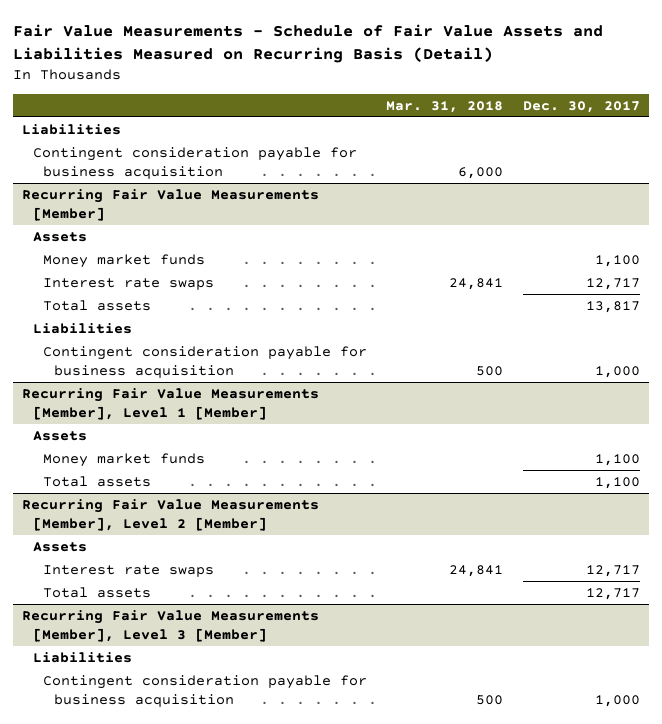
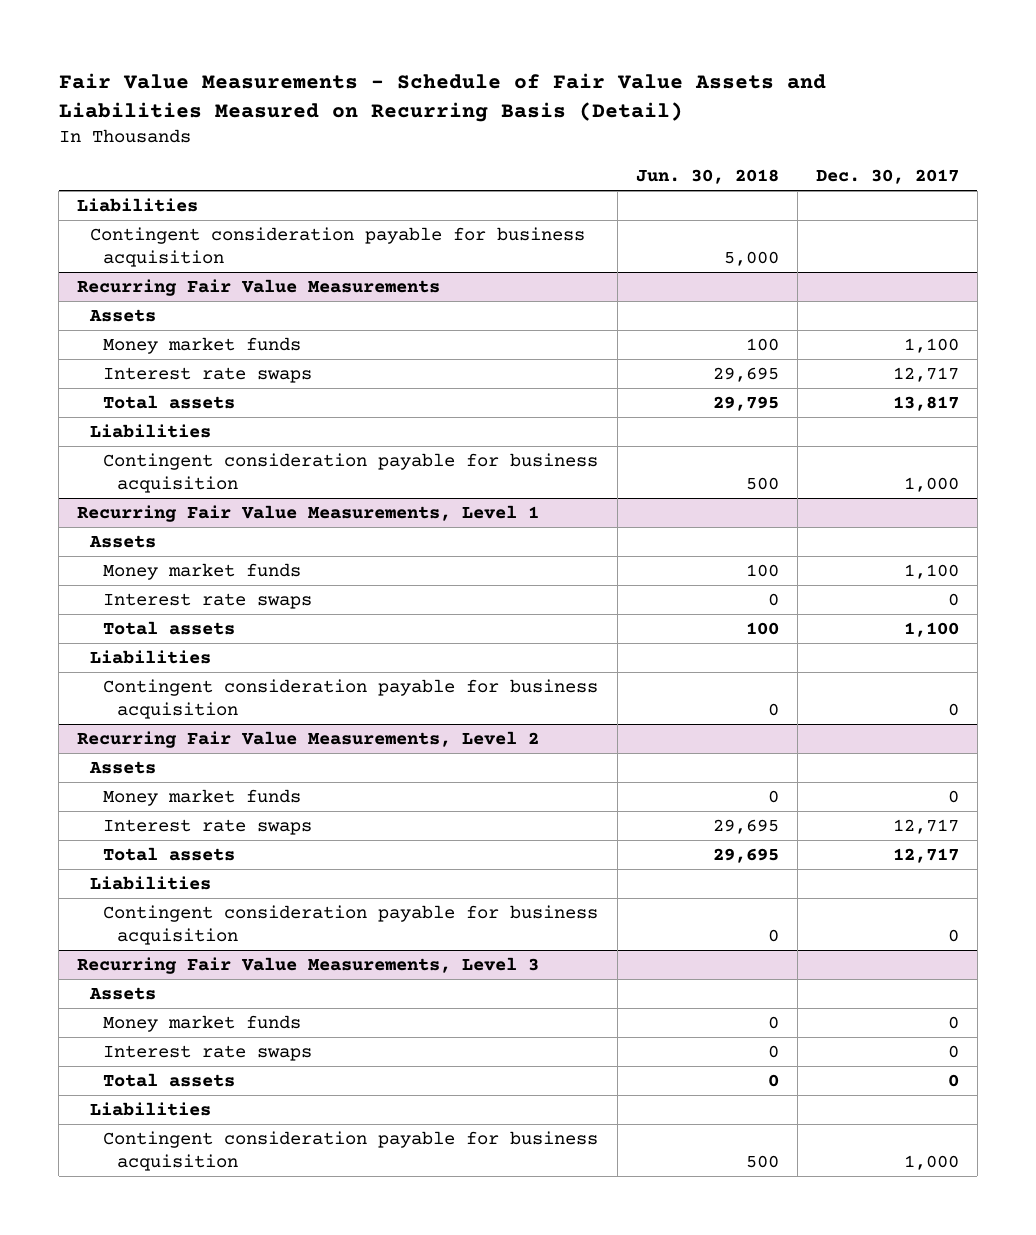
- | Mar. 31, 2018 | Dec. 30, 2017
+ | Jun. 30, 2018 | Dec. 30, 2017
- Recurring Fair Value Measurements [Member]
+ Recurring Fair Value Measurements
- Recurring Fair Value Measurements [Member], Level 1 [Member]
+ Recurring Fair Value Measurements, Level 1
+ Interest rate swaps | 0 | 0
- Recurring Fair Value Measurements [Member], Level 2 [Member]
+ Liabilities
+ Contingent consideration payable for business acquisition | 0 | 0
+ Recurring Fair Value Measurements, Level 2
+ Money market funds | 0 | 0
- Recurring Fair Value Measurements [Member], Level 3 [Member]
+ Contingent consideration payable for business acquisition | 0 | 0
+ Recurring Fair Value Measurements, Level 3
+ Assets
+ Money market funds | 0 | 0
+ Interest rate swaps | 0 | 0
+ Total assets | 0 | 0
+ Liabilities

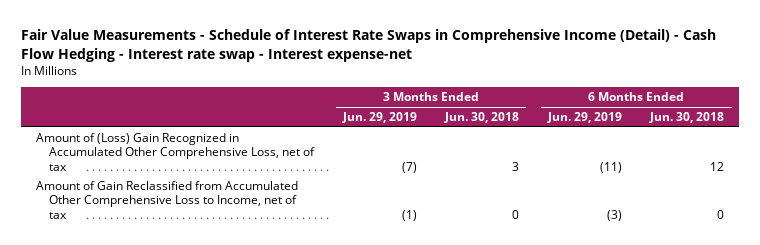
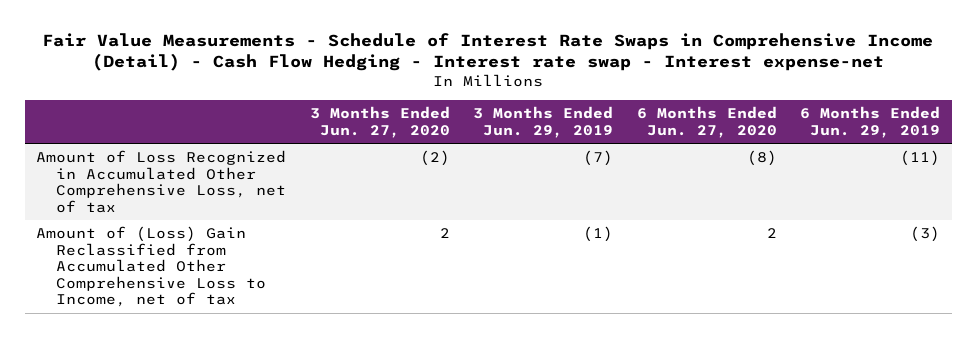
- | 3 Months Ended Jun. 29, 2019 | 3 Months Ended Jun. 30, 2018 | 6 Months Ended Jun. 29, 2019 | 6 Months Ended Jun. 30, 2018
+ | 3 Months Ended Jun. 27, 2020 | 3 Months Ended Jun. 29, 2019 | 6 Months Ended Jun. 27, 2020 | 6 Months Ended Jun. 29, 2019
- Amount of (Loss) Gain Recognized in Accumulated Other Comprehensive Loss, net of tax | (7) | 3 | (11) | 12
- Amount of Gain Reclassified from Accumulated Other Comprehensive Loss to Income, net of tax | (1) | 0 | (3) | 0
+ Amount of Loss Recognized in Accumulated Other Comprehensive Loss, net of tax | (2) | (7) | (8) | (11)
+ Amount of (Loss) Gain Reclassified from Accumulated Other Comprehensive Loss to Income, net of tax | 2 | (1) | 2 | (3)

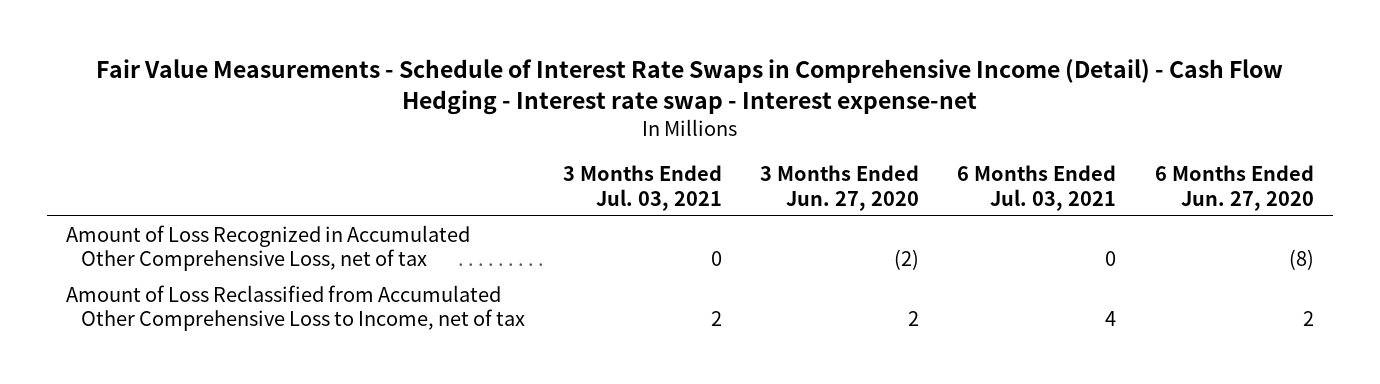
- | 3 Months Ended Jun. 27, 2020 | 3 Months Ended Jun. 29, 2019 | 6 Months Ended Jun. 27, 2020 | 6 Months Ended Jun. 29, 2019
+ | 3 Months Ended Jul. 03, 2021 | 3 Months Ended Jun. 27, 2020 | 6 Months Ended Jul. 03, 2021 | 6 Months Ended Jun. 27, 2020
- Amount of (Loss) Gain Reclassified from Accumulated Other Comprehensive Loss to Income, net of tax | 2 | (1) | 2 | (3)
+ Amount of Loss Reclassified from Accumulated Other Comprehensive Loss to Income, net of tax | 2 | 2 | 4 | 2

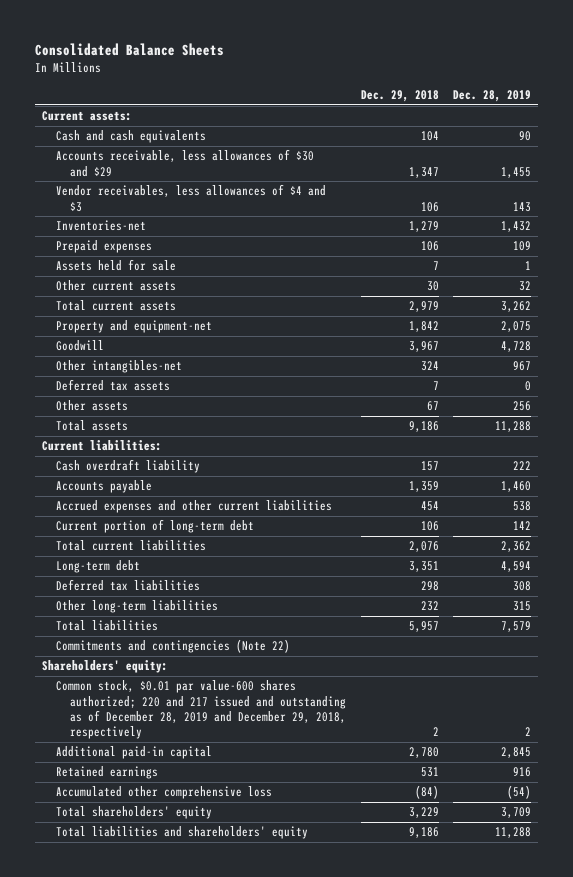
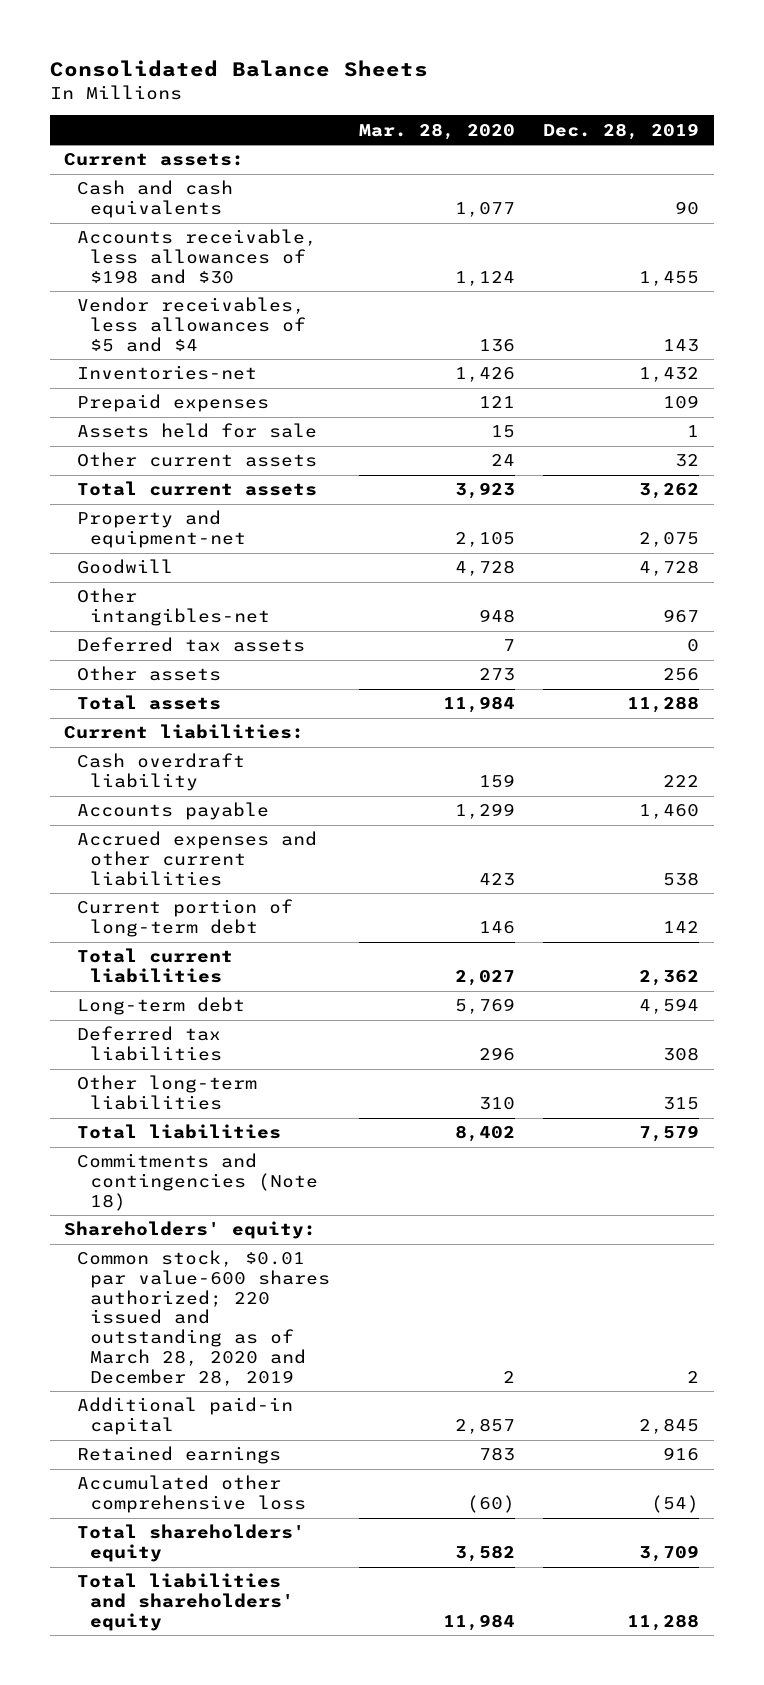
- | Dec. 29, 2018 | Dec. 28, 2019
+ | Mar. 28, 2020 | Dec. 28, 2019
- Accounts receivable, less allowances of $30 and $29 | 1,347 | 1,455
- Vendor receivables, less allowances of $4 and $3 | 106 | 143
+ Accounts receivable, less allowances of $198 and $30 | 1,124 | 1,455
+ Vendor receivables, less allowances of $5 and $4 | 136 | 143
- Commitments and contingencies (Note 22)
+ Commitments and contingencies (Note 18)
- Common stock, $0.01 par value-600 shares authorized; 220 and 217 issued and outstanding as of December 28, 2019 and December 29, 2018, respectively | 2 | 2
+ Common stock, $0.01 par value-600 shares authorized; 220 issued and outstanding as of March 28, 2020 and December 28, 2019 | 2 | 2

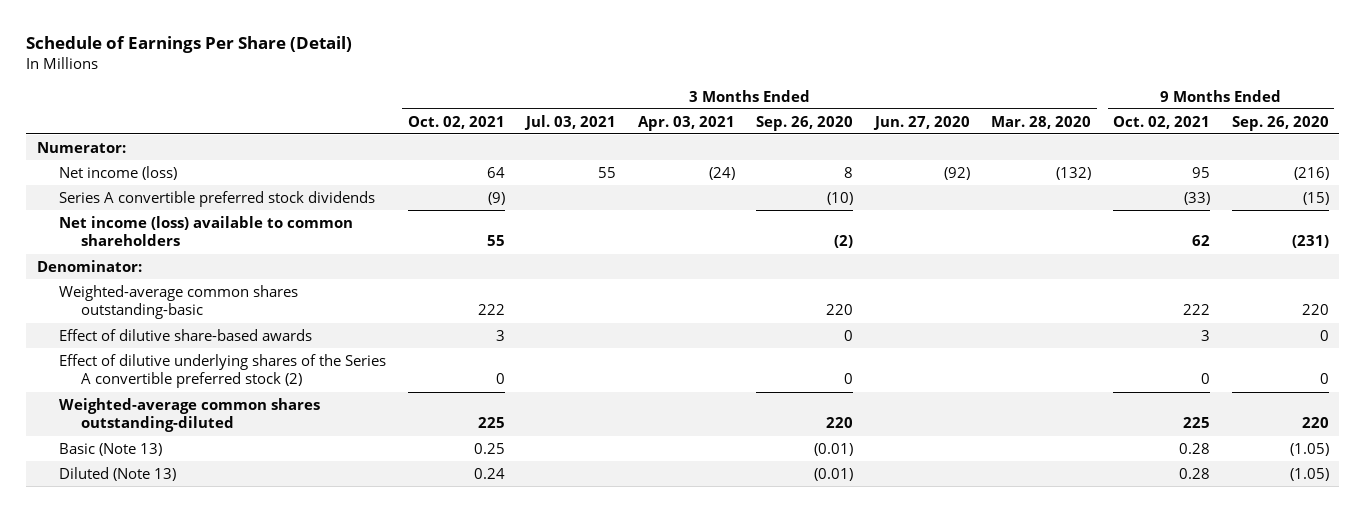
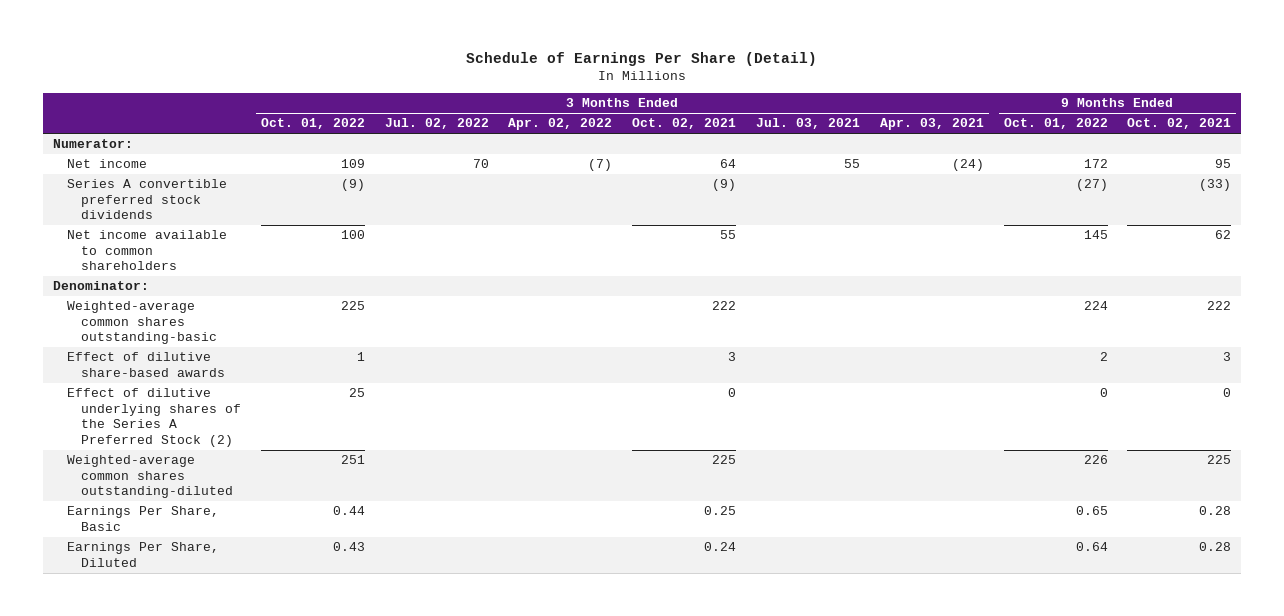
- | 3 Months Ended Oct. 02, 2021 | 3 Months Ended Jul. 03, 2021 | 3 Months Ended Apr. 03, 2021 | 3 Months Ended Sep. 26, 2020 | 3 Months Ended Jun. 27, 2020 | 3 Months Ended Mar. 28, 2020 | 9 Months Ended Oct. 02, 2021 | 9 Months Ended Sep. 26, 2020
+ | 3 Months Ended Oct. 01, 2022 | 3 Months Ended Jul. 02, 2022 | 3 Months Ended Apr. 02, 2022 | 3 Months Ended Oct. 02, 2021 | 3 Months Ended Jul. 03, 2021 | 3 Months Ended Apr. 03, 2021 | 9 Months Ended Oct. 01, 2022 | 9 Months Ended Oct. 02, 2021
- Net income (loss) | 64 | 55 | (24) | 8 | (92) | (132) | 95 | (216)
+ Net income | 109 | 70 | (7) | 64 | 55 | (24) | 172 | 95
- Net income (loss) available to common shareholders | 55 | | | (2) | | | 62 | (231)
+ Net income available to common shareholders | 100 | | | 55 | | | 145 | 62
- Effect of dilutive underlying shares of the Series A convertible preferred stock (2) | 0 | | | 0 | | | 0 | 0
+ Effect of dilutive underlying shares of the Series A Preferred Stock (2) | 25 | | | 0 | | | 0 | 0
- Basic (Note 13) | 0.25 | | | (0.01) | | | 0.28 | (1.05)
- Diluted (Note 13) | 0.24 | | | (0.01) | | | 0.28 | (1.05)
+ Earnings Per Share, Basic | 0.44 | | | 0.25 | | | 0.65 | 0.28
+ Earnings Per Share, Diluted | 0.43 | | | 0.24 | | | 0.64 | 0.28

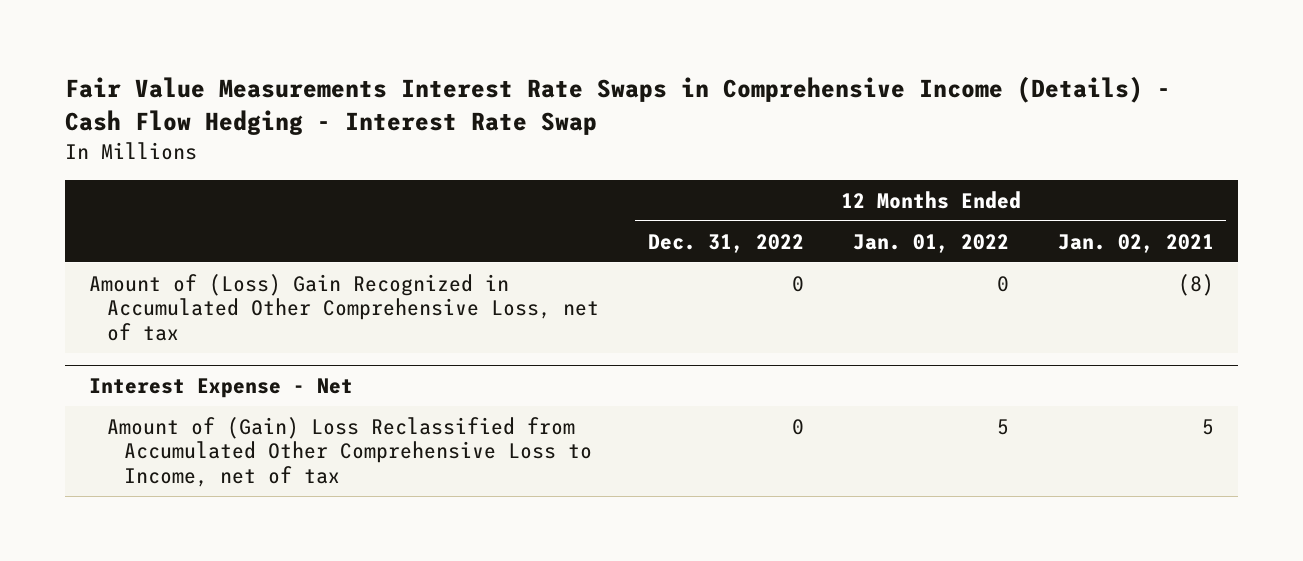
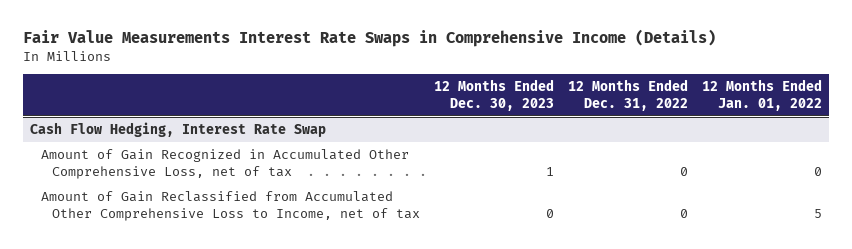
- Fair Value Measurements Interest Rate Swaps in Comprehensive Income (Details) - Cash Flow Hedging - Interest Rate Swap
+ Fair Value Measurements Interest Rate Swaps in Comprehensive Income (Details)
- | 12 Months Ended Dec. 31, 2022 | 12 Months Ended Jan. 01, 2022 | 12 Months Ended Jan. 02, 2021
+ | 12 Months Ended Dec. 30, 2023 | 12 Months Ended Dec. 31, 2022 | 12 Months Ended Jan. 01, 2022
- Amount of (Loss) Gain Recognized in Accumulated Other Comprehensive Loss, net of tax | 0 | 0 | (8)
- Interest Expense - Net
- Amount of (Gain) Loss Reclassified from Accumulated Other Comprehensive Loss to Income, net of tax | 0 | 5 | 5
+ Cash Flow Hedging, Interest Rate Swap
+ Amount of Gain Recognized in Accumulated Other Comprehensive Loss, net of tax | 1 | 0 | 0
+ Amount of Gain Reclassified from Accumulated Other Comprehensive Loss to Income, net of tax | 0 | 0 | 5

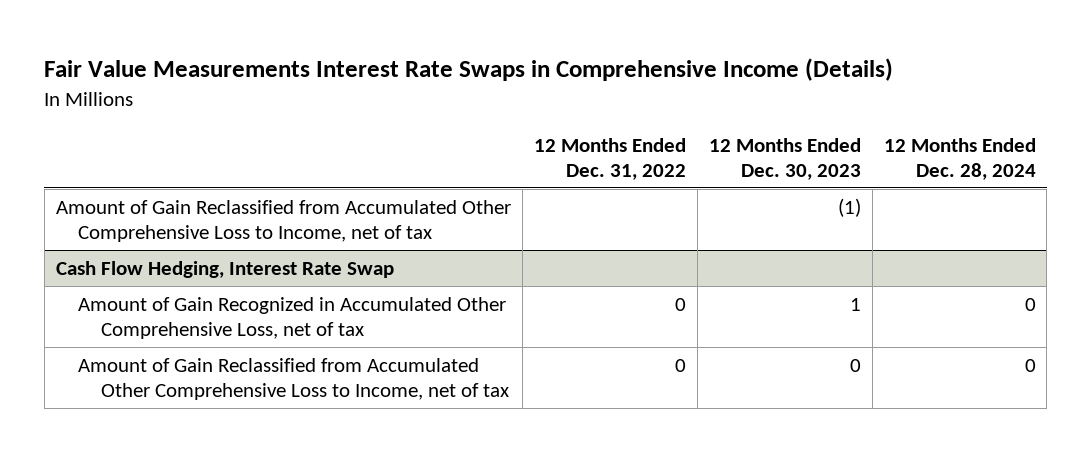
- | 12 Months Ended Dec. 30, 2023 | 12 Months Ended Dec. 31, 2022 | 12 Months Ended Jan. 01, 2022
+ | 12 Months Ended Dec. 31, 2022 | 12 Months Ended Dec. 30, 2023 | 12 Months Ended Dec. 28, 2024
+ Amount of Gain Reclassified from Accumulated Other Comprehensive Loss to Income, net of tax | | (1) |

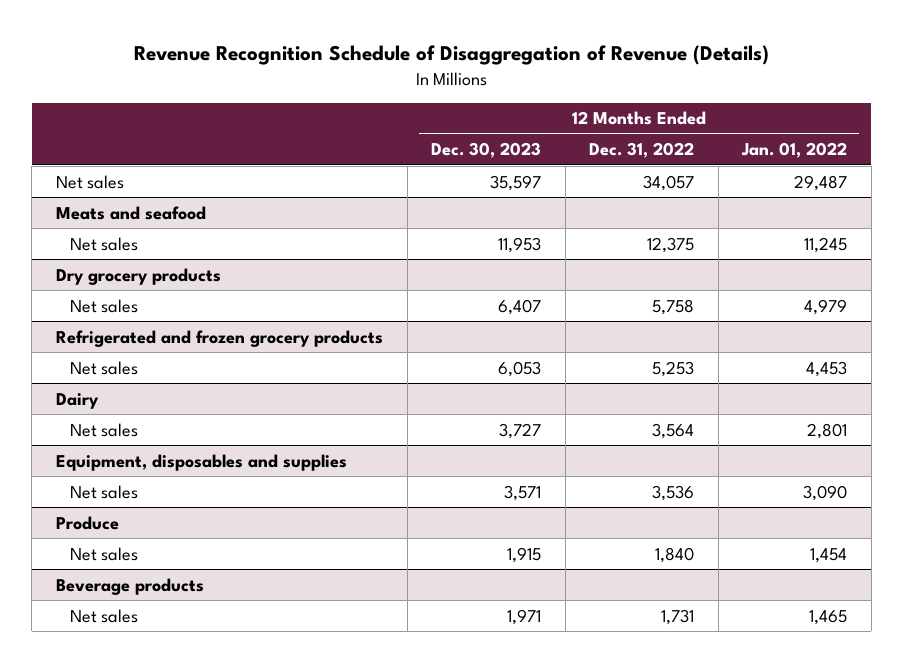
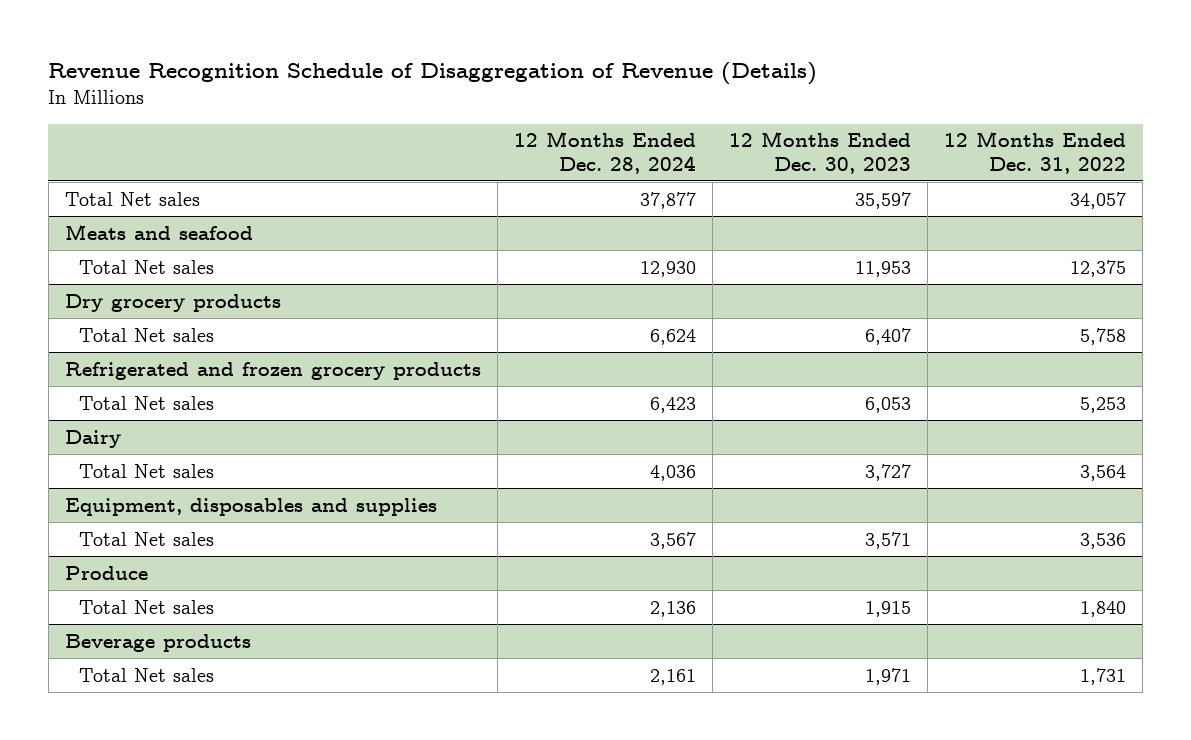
- | 12 Months Ended Dec. 30, 2023 | 12 Months Ended Dec. 31, 2022 | 12 Months Ended Jan. 01, 2022
+ | 12 Months Ended Dec. 28, 2024 | 12 Months Ended Dec. 30, 2023 | 12 Months Ended Dec. 31, 2022
- Net sales | 35,597 | 34,057 | 29,487
+ Total Net sales | 37,877 | 35,597 | 34,057
@ Meats and seafood
- Net sales | 11,953 | 12,375 | 11,245
+ Total Net sales | 12,930 | 11,953 | 12,375
@ Dry grocery products
- Net sales | 6,407 | 5,758 | 4,979
+ Total Net sales | 6,624 | 6,407 | 5,758
@ Refrigerated and frozen grocery products
- Net sales | 6,053 | 5,253 | 4,453
+ Total Net sales | 6,423 | 6,053 | 5,253
@ Dairy
- Net sales | 3,727 | 3,564 | 2,801
+ Total Net sales | 4,036 | 3,727 | 3,564
@ Equipment, disposables and supplies
- Net sales | 3,571 | 3,536 | 3,090
+ Total Net sales | 3,567 | 3,571 | 3,536
@ Produce
- Net sales | 1,915 | 1,840 | 1,454
+ Total Net sales | 2,136 | 1,915 | 1,840
@ Beverage products
- Net sales | 1,971 | 1,731 | 1,465
+ Total Net sales | 2,161 | 1,971 | 1,731

